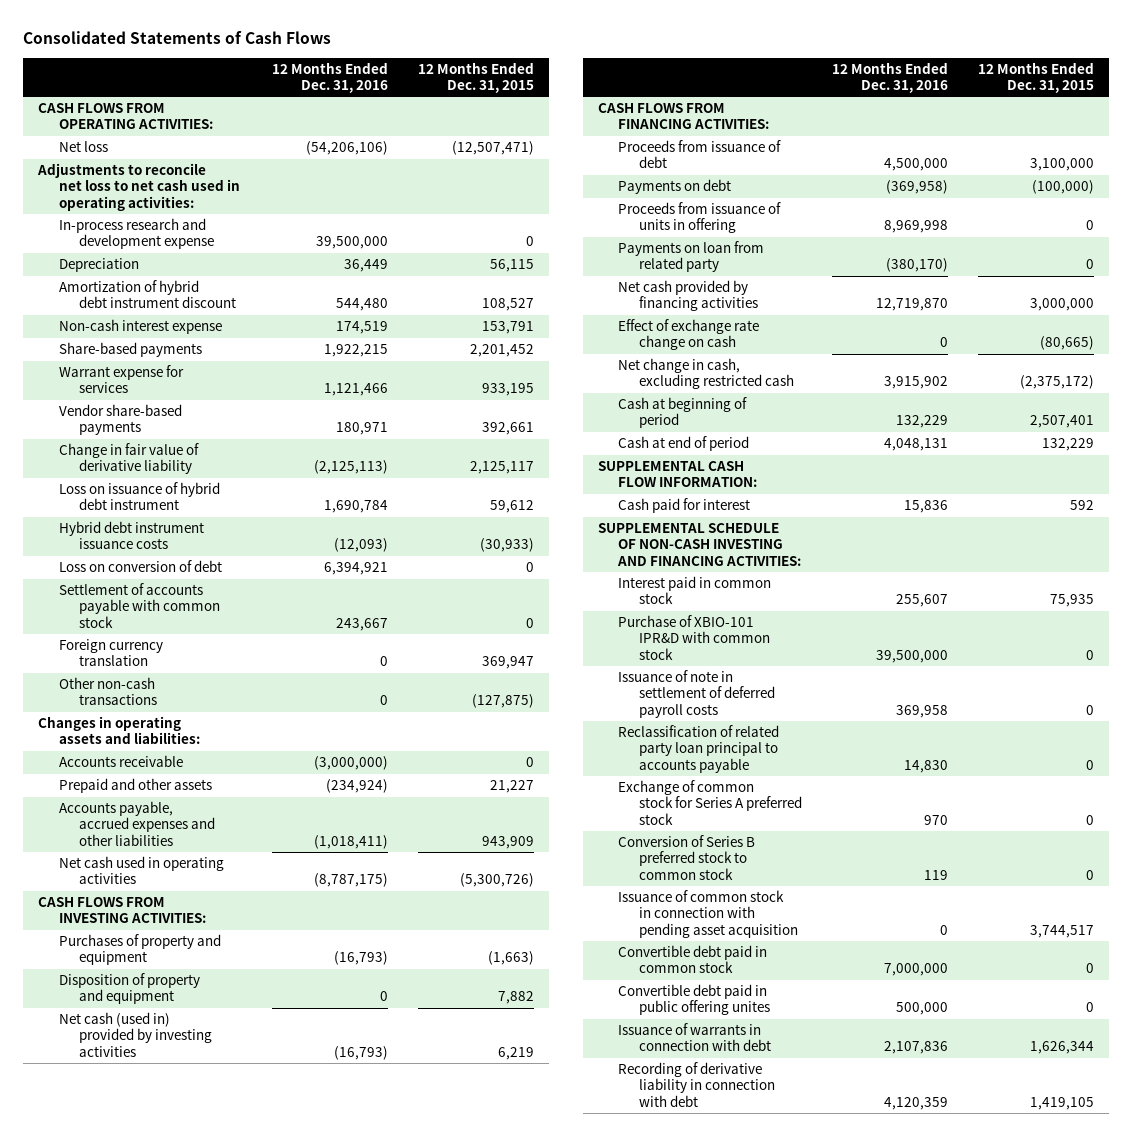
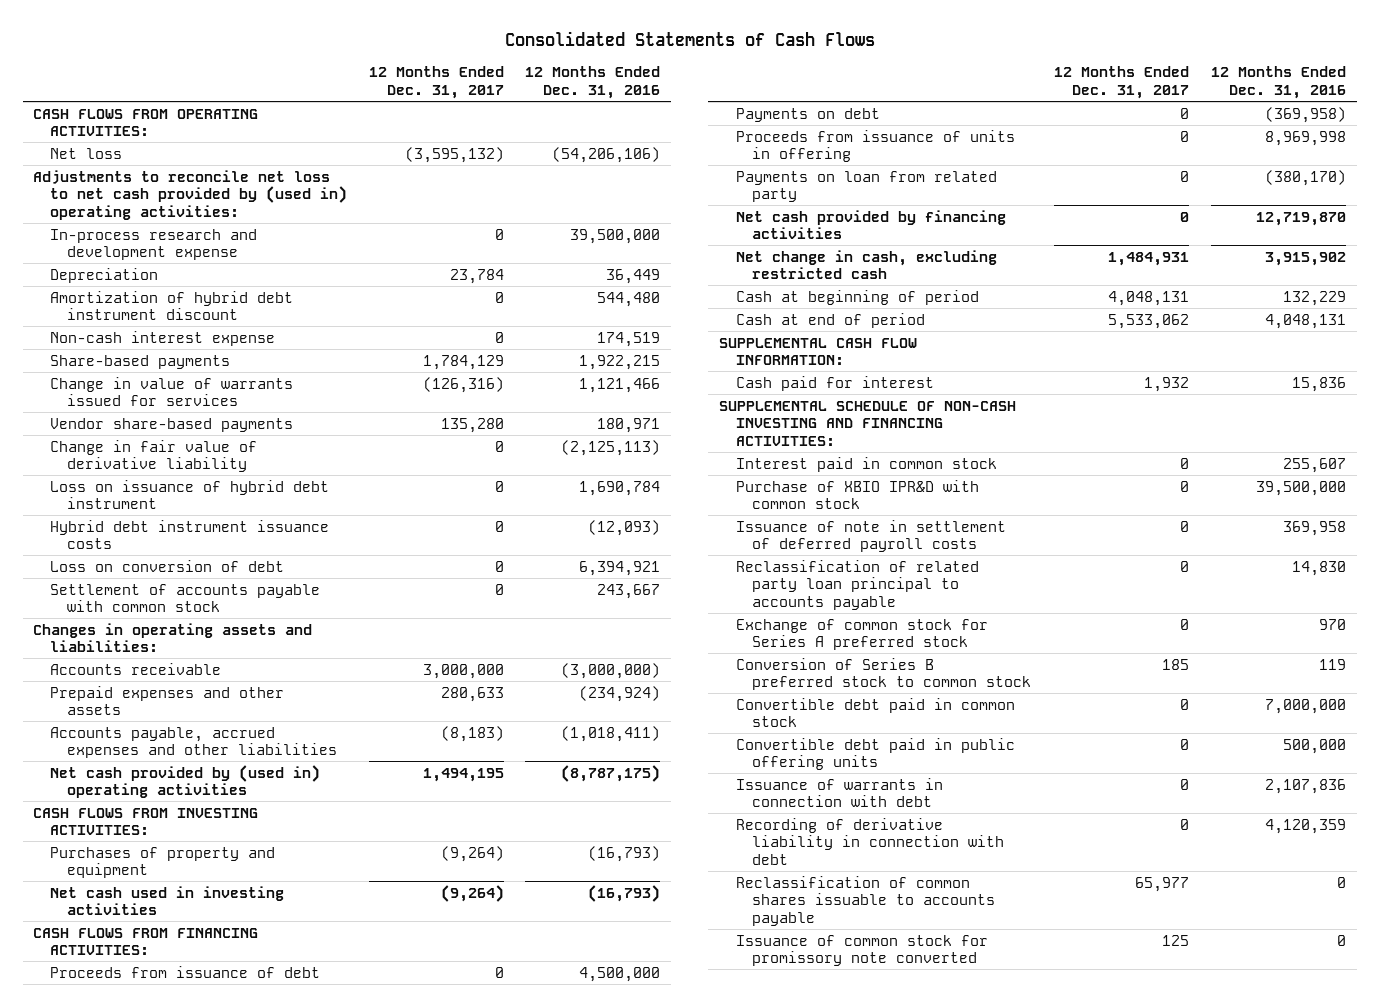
- | 12 Months Ended Dec. 31, 2016 | 12 Months Ended Dec. 31, 2015
+ | 12 Months Ended Dec. 31, 2017 | 12 Months Ended Dec. 31, 2016
- Adjustments to reconcile net loss to net cash used in operating activities:
+ Adjustments to reconcile net loss to net cash provided by (used in) operating activities:
- Warrant expense for services | 1,121,466 | 933,195
+ Change in value of warrants issued for services | (126,316) | 1,121,466
- Foreign currency translation | 0 | 369,947
- Other non-cash transactions | 0 | (127,875)
- Prepaid and other assets | (234,924) | 21,227
+ Prepaid expenses and other assets | 280,633 | (234,924)
- Net cash used in operating activities | (8,787,175) | (5,300,726)
+ Net cash provided by (used in) operating activities | 1,494,195 | (8,787,175)
- Disposition of property and equipment | 0 | 7,882
- Net cash (used in) provided by investing activities | (16,793) | 6,219
+ Net cash used in investing activities | (9,264) | (16,793)
- Effect of exchange rate change on cash | 0 | (80,665)
- Purchase of XBIO-101 IPR&D with common stock | 39,500,000 | 0
+ Purchase of XBIO IPR&D with common stock | 0 | 39,500,000
- Issuance of common stock in connection with pending asset acquisition | 0 | 3,744,517
- Convertible debt paid in public offering unites | 500,000 | 0
+ Convertible debt paid in public offering units | 0 | 500,000
+ Reclassification of common shares issuable to accounts payable | 65,977 | 0
+ Issuance of common stock for promissory note converted | 125 | 0

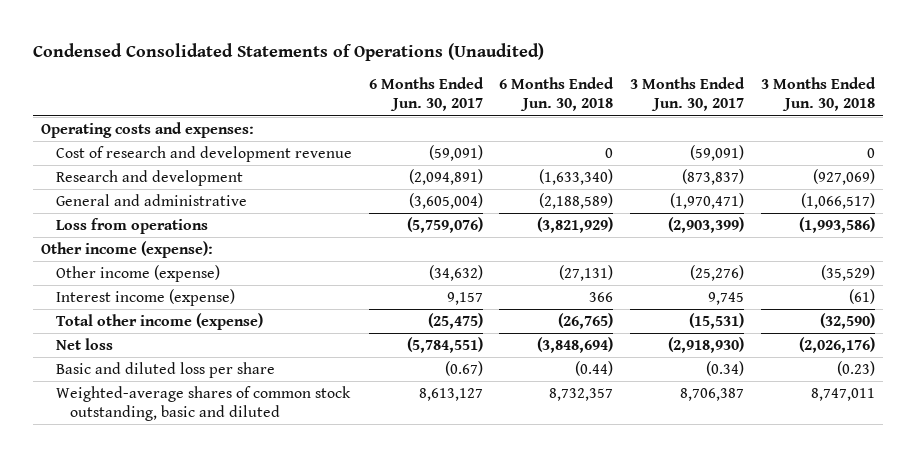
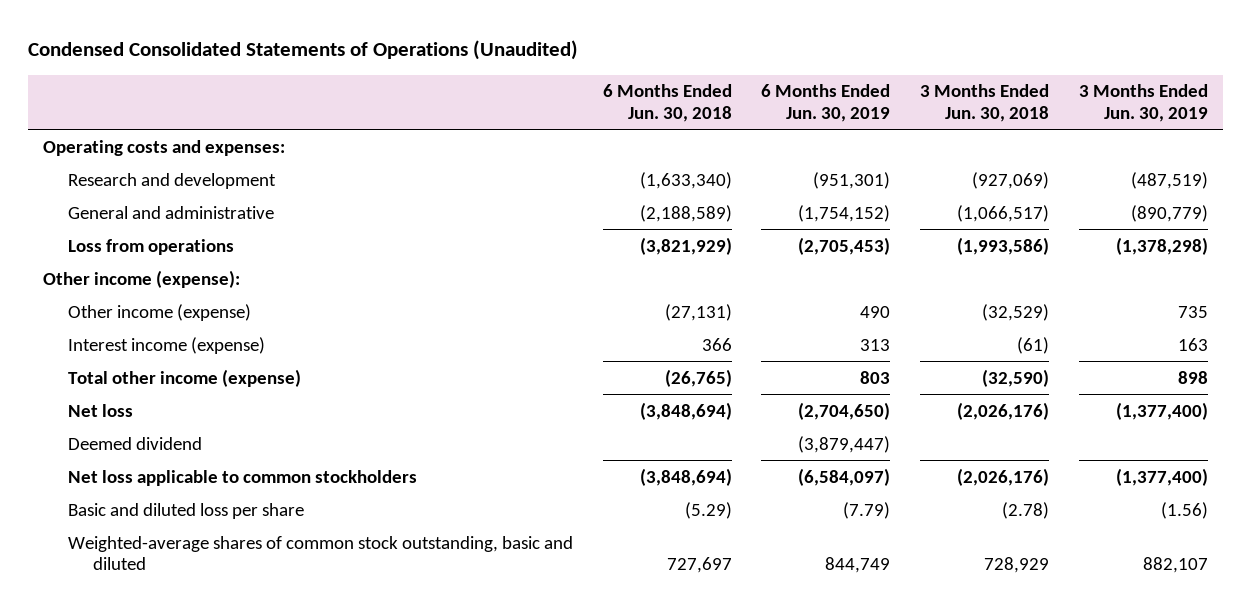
- | 6 Months Ended Jun. 30, 2017 | 6 Months Ended Jun. 30, 2018 | 3 Months Ended Jun. 30, 2017 | 3 Months Ended Jun. 30, 2018
+ | 6 Months Ended Jun. 30, 2018 | 6 Months Ended Jun. 30, 2019 | 3 Months Ended Jun. 30, 2018 | 3 Months Ended Jun. 30, 2019
- Cost of research and development revenue | (59,091) | 0 | (59,091) | 0
- Other income (expense) | (34,632) | (27,131) | (25,276) | (35,529)
+ Other income (expense) | (27,131) | 490 | (32,529) | 735
- Basic and diluted loss per share | (0.67) | (0.44) | (0.34) | (0.23)
- Weighted-average shares of common stock outstanding, basic and diluted | 8,613,127 | 8,732,357 | 8,706,387 | 8,747,011
+ Deemed dividend | | (3,879,447) | |
+ Net loss applicable to common stockholders | (3,848,694) | (6,584,097) | (2,026,176) | (1,377,400)
+ Basic and diluted loss per share | (5.29) | (7.79) | (2.78) | (1.56)
+ Weighted-average shares of common stock outstanding, basic and diluted | 727,697 | 844,749 | 728,929 | 882,107

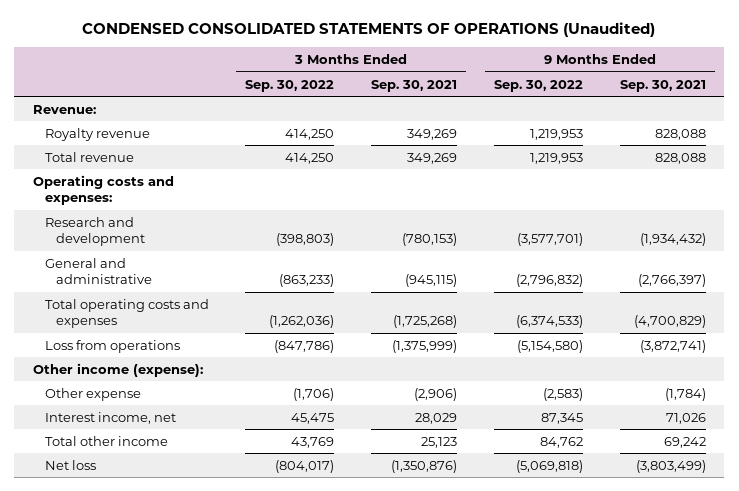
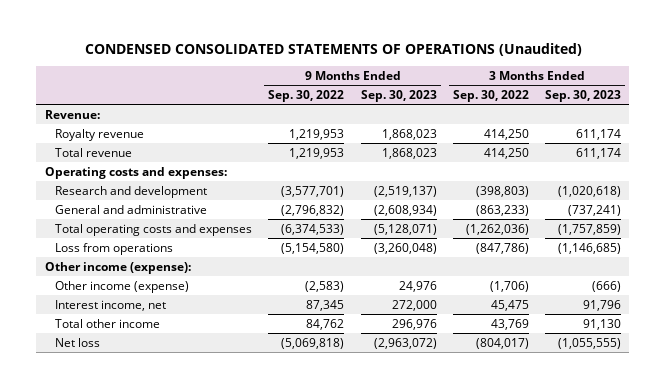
- | 3 Months Ended Sep. 30, 2022 | 3 Months Ended Sep. 30, 2021 | 9 Months Ended Sep. 30, 2022 | 9 Months Ended Sep. 30, 2021
+ | 9 Months Ended Sep. 30, 2022 | 9 Months Ended Sep. 30, 2023 | 3 Months Ended Sep. 30, 2022 | 3 Months Ended Sep. 30, 2023
- Other expense | (1,706) | (2,906) | (2,583) | (1,784)
+ Other income (expense) | (2,583) | 24,976 | (1,706) | (666)

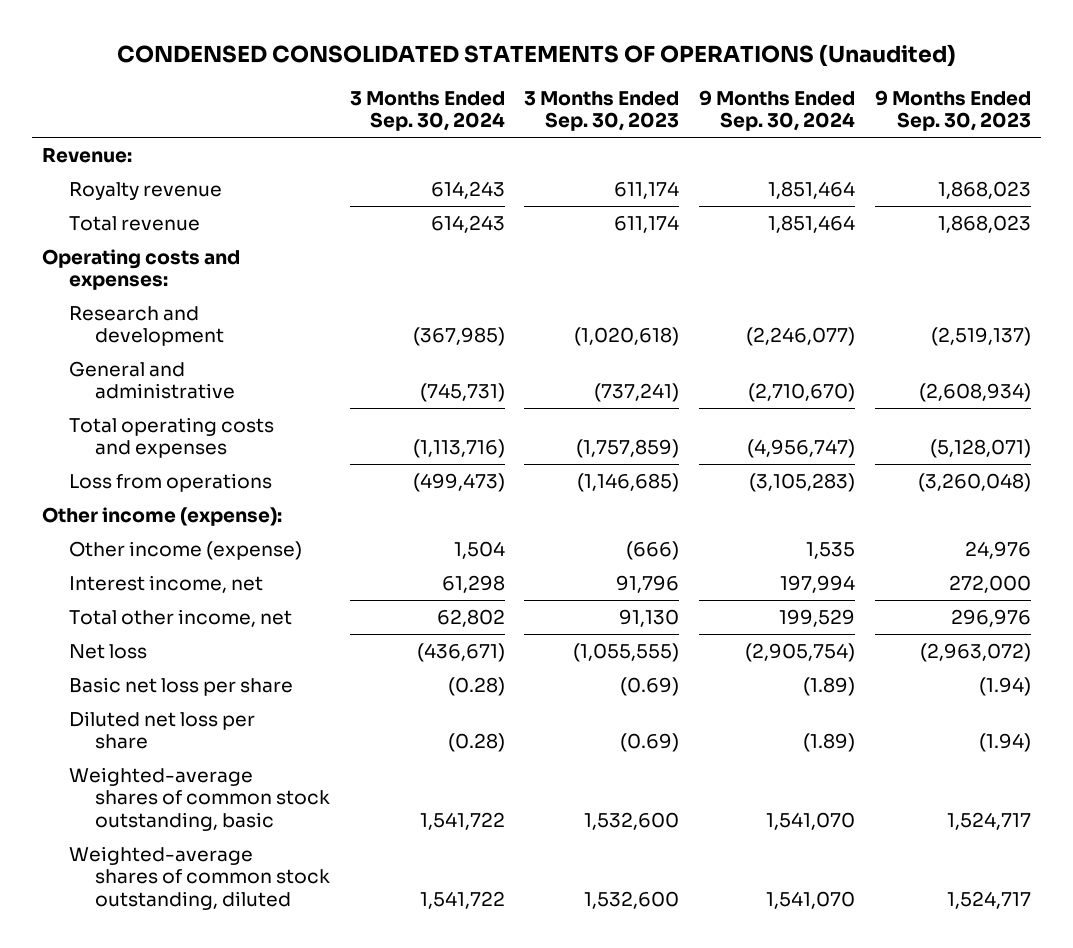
- | 9 Months Ended Sep. 30, 2022 | 9 Months Ended Sep. 30, 2023 | 3 Months Ended Sep. 30, 2022 | 3 Months Ended Sep. 30, 2023
+ | 3 Months Ended Sep. 30, 2024 | 3 Months Ended Sep. 30, 2023 | 9 Months Ended Sep. 30, 2024 | 9 Months Ended Sep. 30, 2023
- Total other income | 84,762 | 296,976 | 43,769 | 91,130
+ Total other income, net | 62,802 | 91,130 | 199,529 | 296,976
+ Basic net loss per share | (0.28) | (0.69) | (1.89) | (1.94)
+ Diluted net loss per share | (0.28) | (0.69) | (1.89) | (1.94)
+ Weighted-average shares of common stock outstanding, basic | 1,541,722 | 1,532,600 | 1,541,070 | 1,524,717
+ Weighted-average shares of common stock outstanding, diluted | 1,541,722 | 1,532,600 | 1,541,070 | 1,524,717

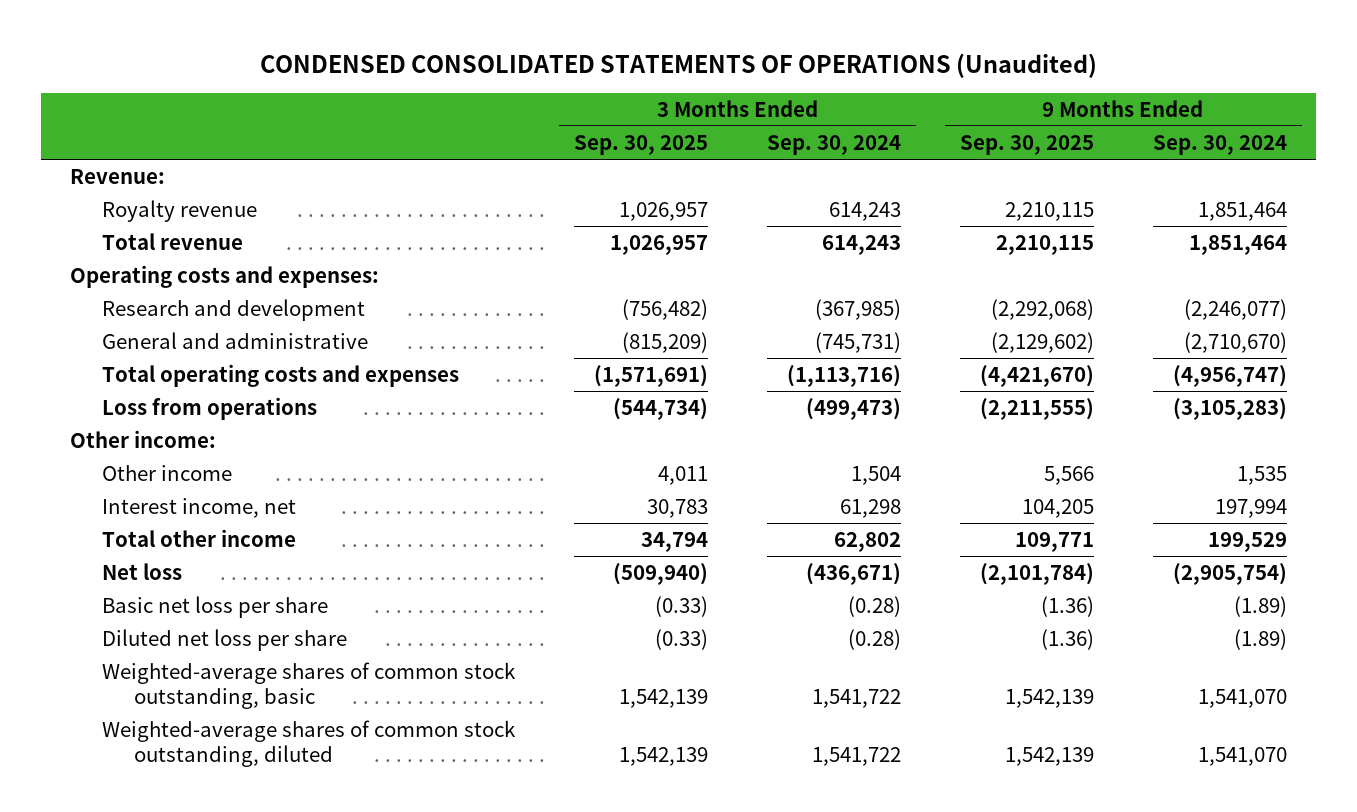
- | 3 Months Ended Sep. 30, 2024 | 3 Months Ended Sep. 30, 2023 | 9 Months Ended Sep. 30, 2024 | 9 Months Ended Sep. 30, 2023
+ | 3 Months Ended Sep. 30, 2025 | 3 Months Ended Sep. 30, 2024 | 9 Months Ended Sep. 30, 2025 | 9 Months Ended Sep. 30, 2024
- Other income (expense):
- Other income (expense) | 1,504 | (666) | 1,535 | 24,976
+ Other income:
+ Other income | 4,011 | 1,504 | 5,566 | 1,535
- Total other income, net | 62,802 | 91,130 | 199,529 | 296,976
+ Total other income | 34,794 | 62,802 | 109,771 | 199,529

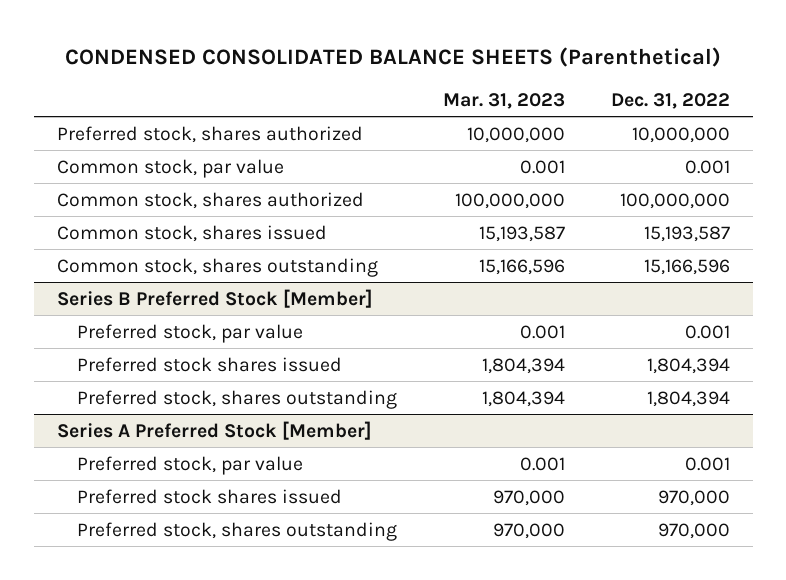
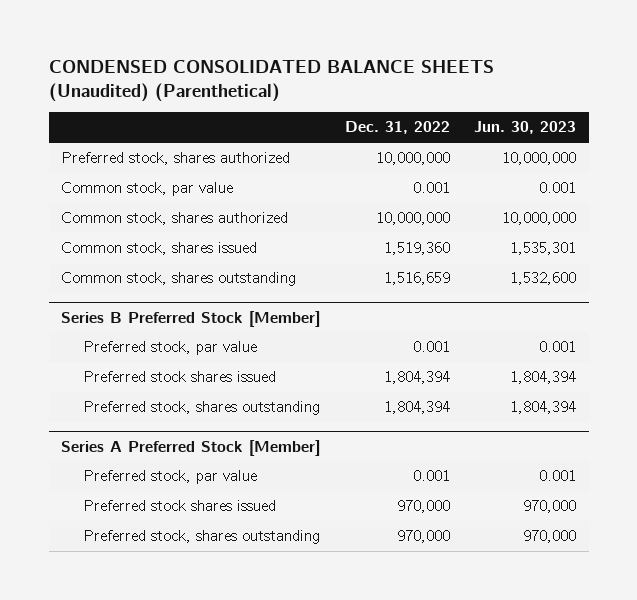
- CONDENSED CONSOLIDATED BALANCE SHEETS (Parenthetical)
+ CONDENSED CONSOLIDATED BALANCE SHEETS (Unaudited) (Parenthetical)
- | Mar. 31, 2023 | Dec. 31, 2022
+ | Dec. 31, 2022 | Jun. 30, 2023
- Common stock, shares authorized | 100,000,000 | 100,000,000
- Common stock, shares issued | 15,193,587 | 15,193,587
- Common stock, shares outstanding | 15,166,596 | 15,166,596
+ Common stock, shares authorized | 10,000,000 | 10,000,000
+ Common stock, shares issued | 1,519,360 | 1,535,301
+ Common stock, shares outstanding | 1,516,659 | 1,532,600

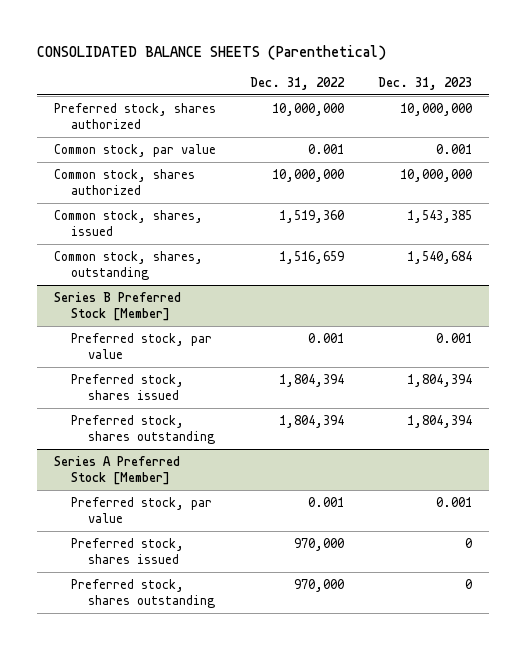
- CONDENSED CONSOLIDATED BALANCE SHEETS (Unaudited) (Parenthetical)
+ CONSOLIDATED BALANCE SHEETS (Parenthetical)
- | Dec. 31, 2022 | Jun. 30, 2023
+ | Dec. 31, 2022 | Dec. 31, 2023
- Common stock, shares issued | 1,519,360 | 1,535,301
- Common stock, shares outstanding | 1,516,659 | 1,532,600
+ Common stock, shares, issued | 1,519,360 | 1,543,385
+ Common stock, shares, outstanding | 1,516,659 | 1,540,684
@ Series B Preferred Stock [Member]
- Preferred stock shares issued | 1,804,394 | 1,804,394
+ Preferred stock, shares issued | 1,804,394 | 1,804,394
@ Series A Preferred Stock [Member]
- Preferred stock shares issued | 970,000 | 970,000
+ Preferred stock, shares issued | 970,000 | 0

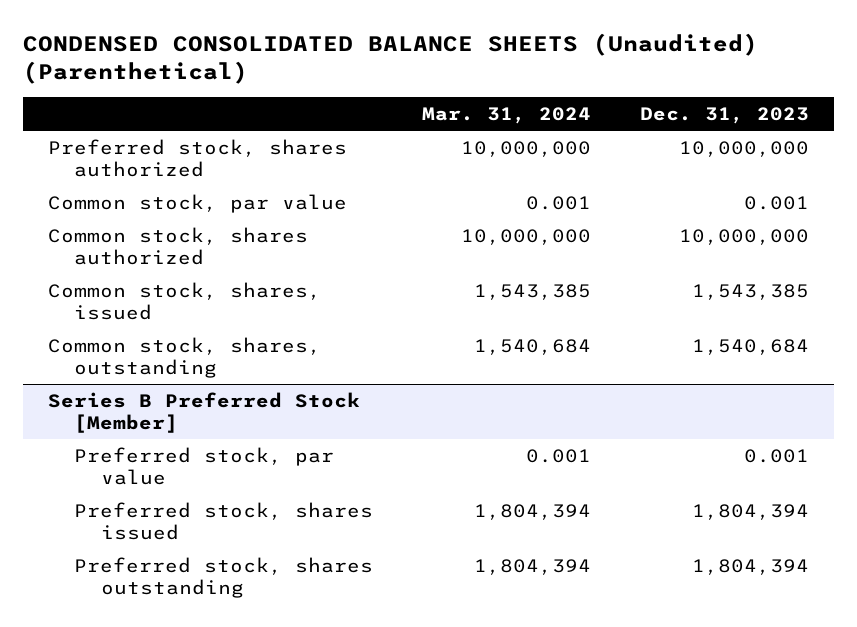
- CONSOLIDATED BALANCE SHEETS (Parenthetical)
+ CONDENSED CONSOLIDATED BALANCE SHEETS (Unaudited) (Parenthetical)
- | Dec. 31, 2022 | Dec. 31, 2023
+ | Mar. 31, 2024 | Dec. 31, 2023
- Series A Preferred Stock [Member]
- Preferred stock, par value | 0.001 | 0.001
- Preferred stock, shares issued | 970,000 | 0
- Preferred stock, shares outstanding | 970,000 | 0

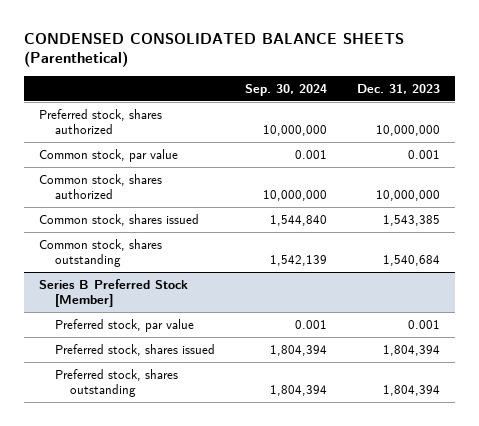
- CONDENSED CONSOLIDATED BALANCE SHEETS (Unaudited) (Parenthetical)
+ CONDENSED CONSOLIDATED BALANCE SHEETS (Parenthetical)
- | Mar. 31, 2024 | Dec. 31, 2023
+ | Sep. 30, 2024 | Dec. 31, 2023
- Common stock, shares, issued | 1,543,385 | 1,543,385
- Common stock, shares, outstanding | 1,540,684 | 1,540,684
+ Common stock, shares issued | 1,544,840 | 1,543,385
+ Common stock, shares outstanding | 1,542,139 | 1,540,684

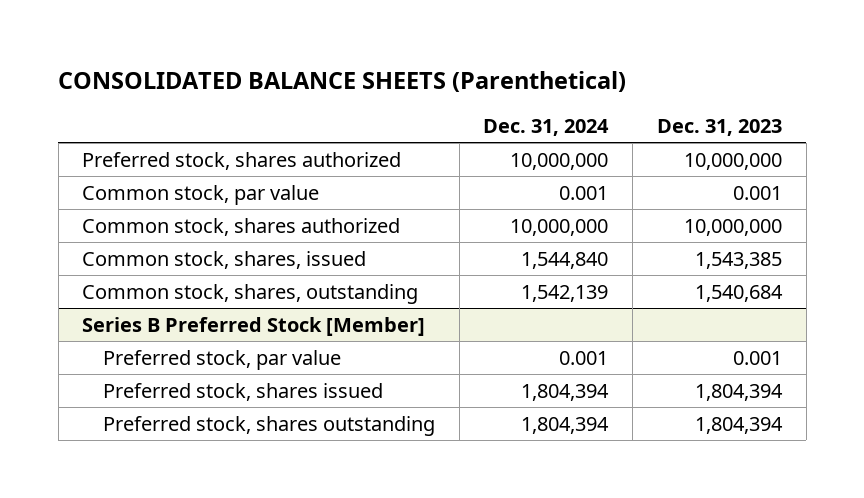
- CONDENSED CONSOLIDATED BALANCE SHEETS (Parenthetical)
+ CONSOLIDATED BALANCE SHEETS (Parenthetical)
- | Sep. 30, 2024 | Dec. 31, 2023
+ | Dec. 31, 2024 | Dec. 31, 2023
- Common stock, shares issued | 1,544,840 | 1,543,385
- Common stock, shares outstanding | 1,542,139 | 1,540,684
+ Common stock, shares, issued | 1,544,840 | 1,543,385
+ Common stock, shares, outstanding | 1,542,139 | 1,540,684

